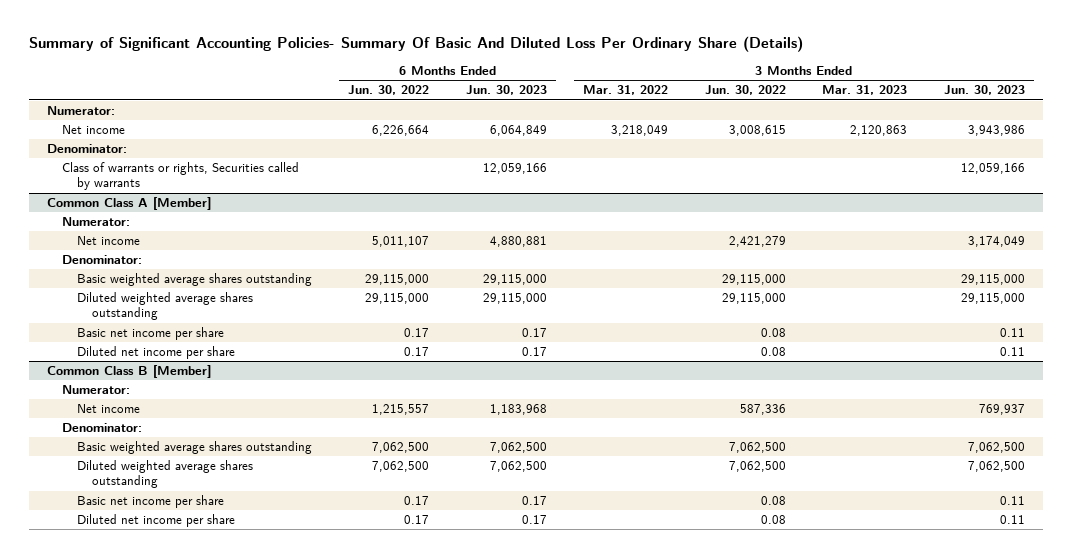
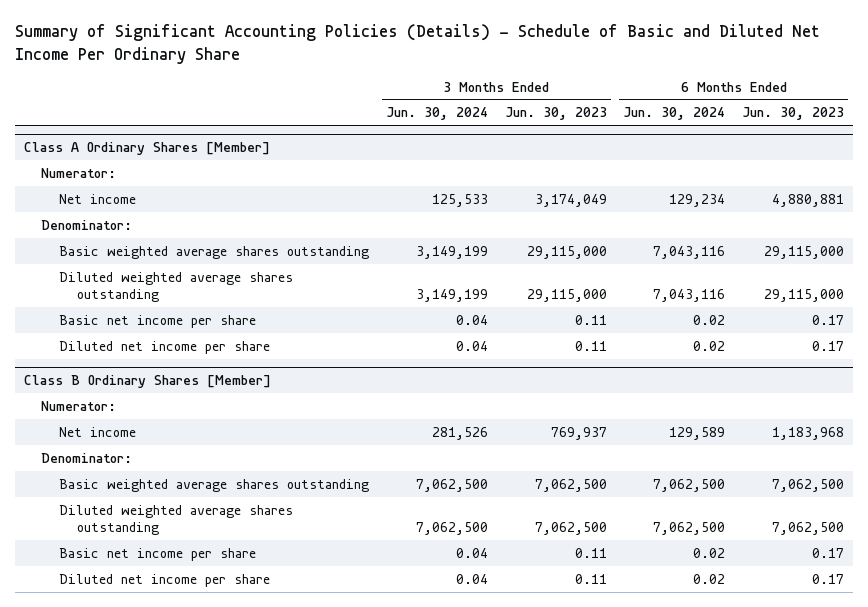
- Summary of Significant Accounting Policies- Summary Of Basic And Diluted Loss Per Ordinary Share (Details)
+ Summary of Significant Accounting Policies (Details) - Schedule of Basic and Diluted Net Income Per Ordinary Share
- | 6 Months Ended Jun. 30, 2022 | 6 Months Ended Jun. 30, 2023 | 3 Months Ended Mar. 31, 2022 | 3 Months Ended Jun. 30, 2022 | 3 Months Ended Mar. 31, 2023 | 3 Months Ended Jun. 30, 2023
+ | 3 Months Ended Jun. 30, 2024 | 3 Months Ended Jun. 30, 2023 | 6 Months Ended Jun. 30, 2024 | 6 Months Ended Jun. 30, 2023
- Numerator:
- Net income | 6,226,664 | 6,064,849 | 3,218,049 | 3,008,615 | 2,120,863 | 3,943,986
- Denominator:
- Class of warrants or rights, Securities called by warrants | | 12,059,166 | | | | 12,059,166
- Common Class A [Member]
+ Class A Ordinary Shares [Member]
- Common Class B [Member]
+ Class B Ordinary Shares [Member]

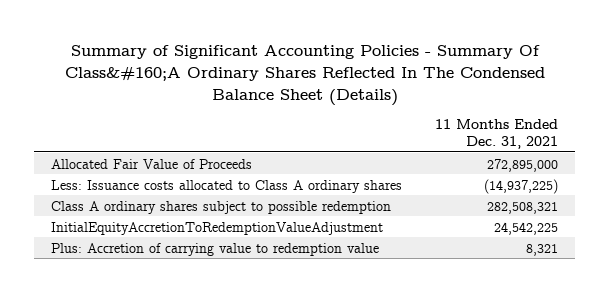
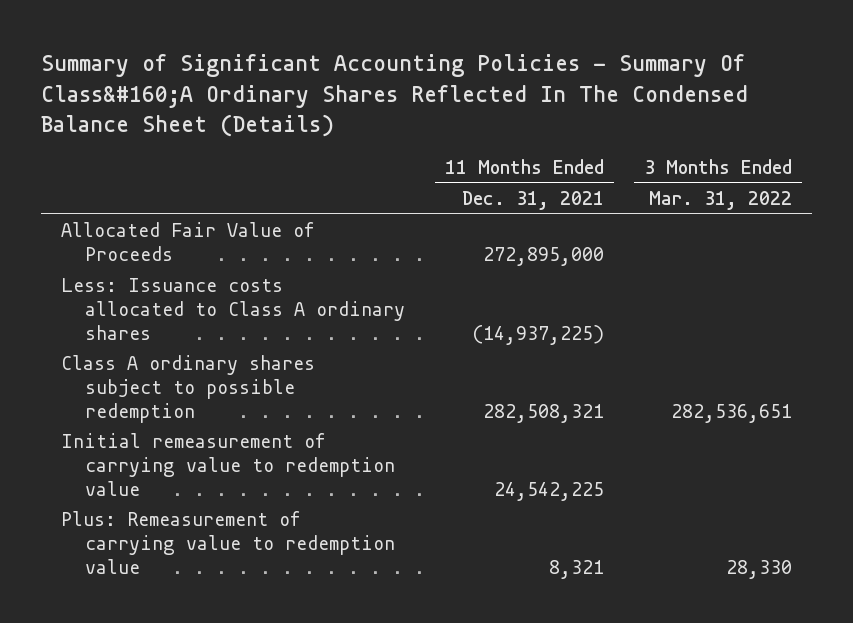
- | 11 Months Ended Dec. 31, 2021
+ | 11 Months Ended Dec. 31, 2021 | 3 Months Ended Mar. 31, 2022
- InitialEquityAccretionToRedemptionValueAdjustment | 24,542,225
- Plus: Accretion of carrying value to redemption value | 8,321
+ Initial remeasurement of carrying value to redemption value | 24,542,225 |
+ Plus: Remeasurement of carrying value to redemption value | 8,321 | 28,330

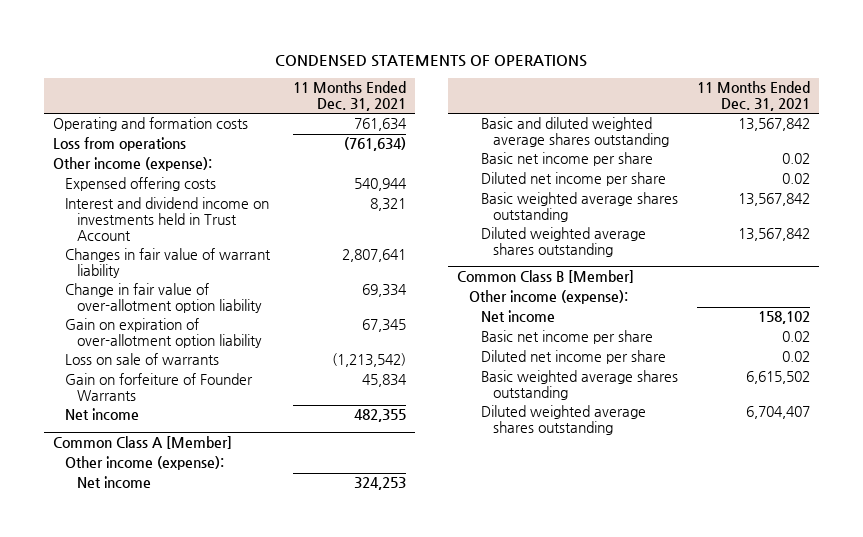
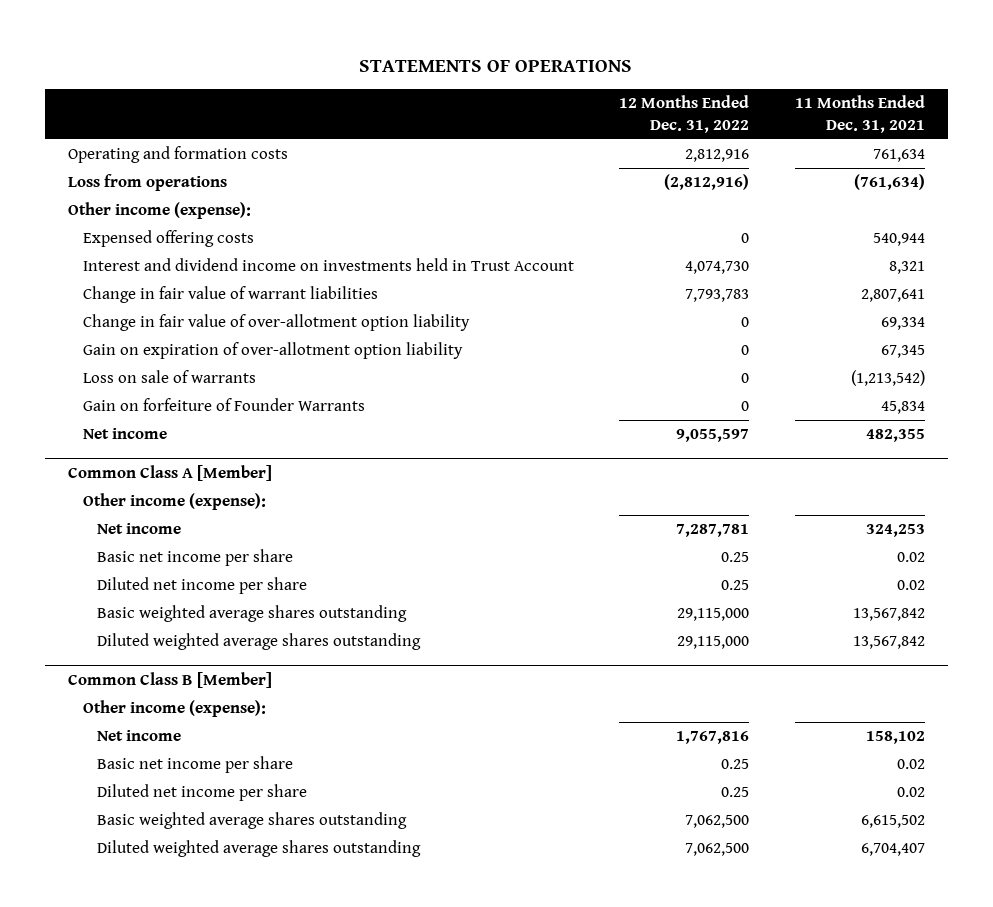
- CONDENSED STATEMENTS OF OPERATIONS
+ STATEMENTS OF OPERATIONS
- | 11 Months Ended Dec. 31, 2021
+ | 12 Months Ended Dec. 31, 2022 | 11 Months Ended Dec. 31, 2021
- Changes in fair value of warrant liability | 2,807,641
+ Change in fair value of warrant liabilities | 7,793,783 | 2,807,641
@ Common Class A [Member]
- Basic and diluted weighted average shares outstanding | 13,567,842

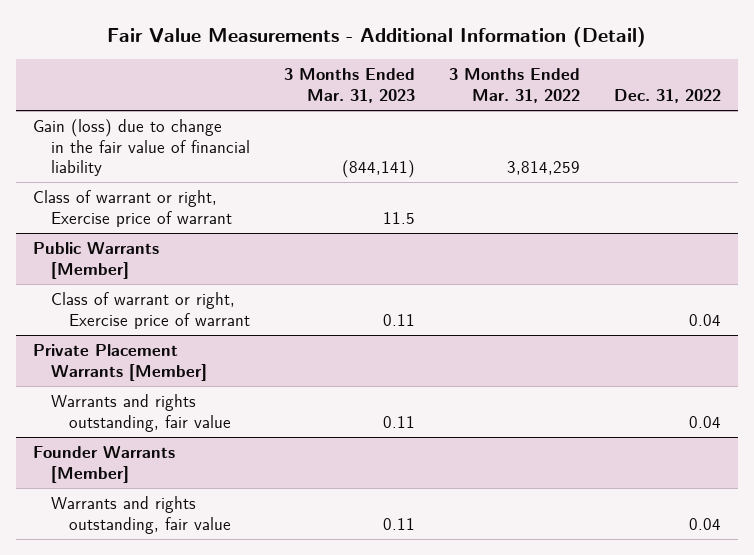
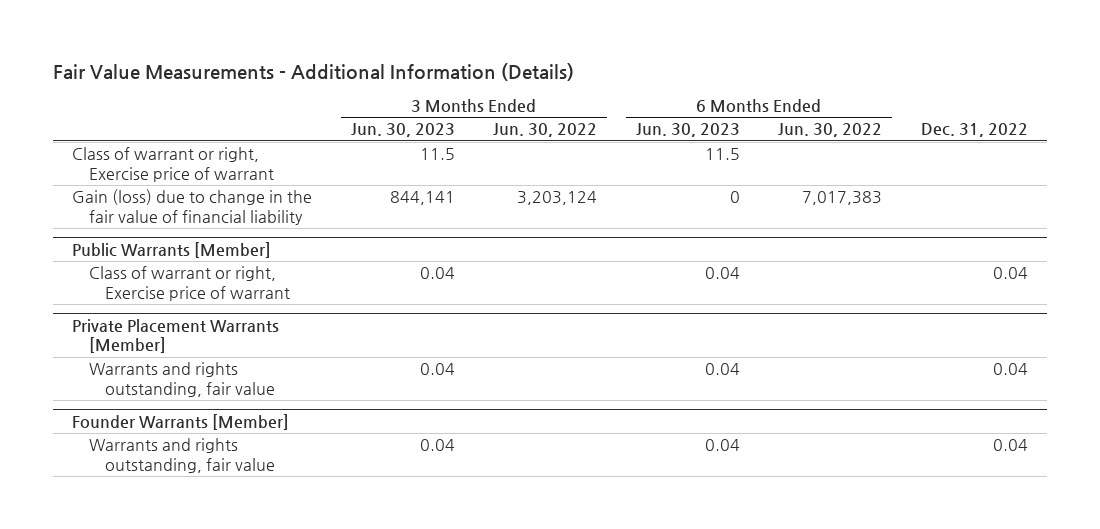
- Fair Value Measurements - Additional Information (Detail)
+ Fair Value Measurements - Additional Information (Details)
- | 3 Months Ended Mar. 31, 2023 | 3 Months Ended Mar. 31, 2022 | Dec. 31, 2022
+ | 3 Months Ended Jun. 30, 2023 | 3 Months Ended Jun. 30, 2022 | 6 Months Ended Jun. 30, 2023 | 6 Months Ended Jun. 30, 2022 | Dec. 31, 2022
moved down: Gain (loss) due to change in the fair value of financial liability | 844,141 | 3,203,124 | 0 | 7,017,383 |

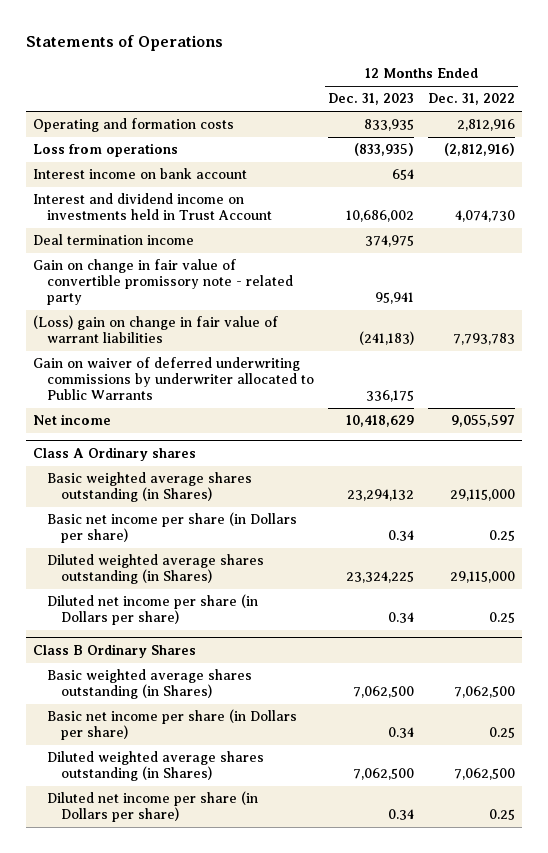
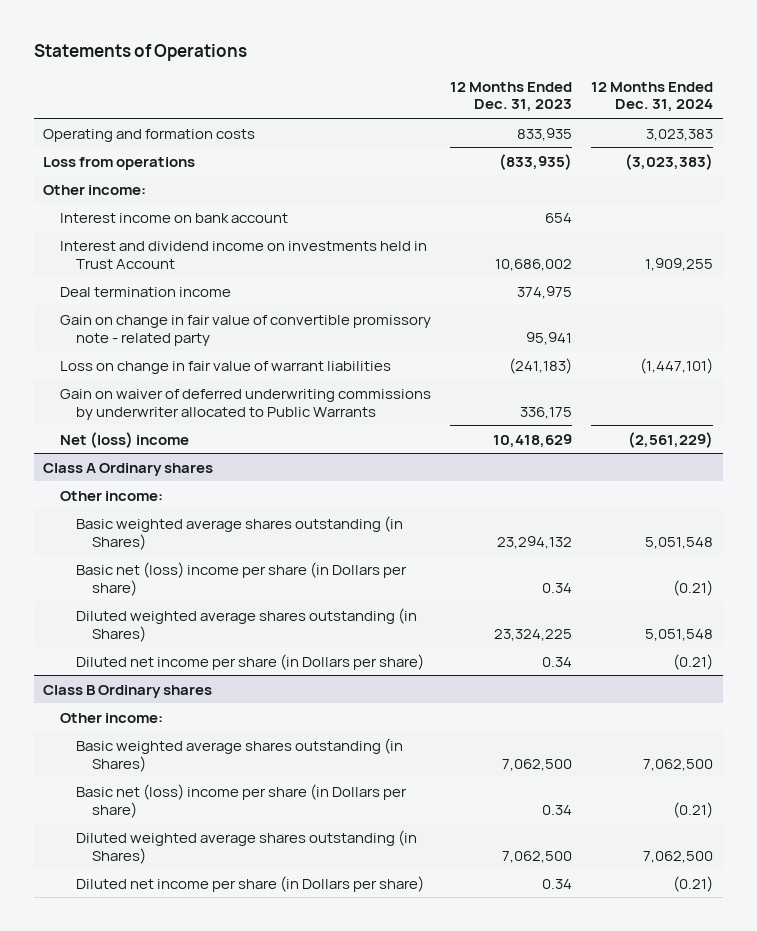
- | 12 Months Ended Dec. 31, 2023 | 12 Months Ended Dec. 31, 2022
+ | 12 Months Ended Dec. 31, 2023 | 12 Months Ended Dec. 31, 2024
+ Other income:
- (Loss) gain on change in fair value of warrant liabilities | (241,183) | 7,793,783
+ Loss on change in fair value of warrant liabilities | (241,183) | (1,447,101)
- Net income | 10,418,629 | 9,055,597
+ Net (loss) income | 10,418,629 | (2,561,229)
@ Class A Ordinary shares
+ Other income:
- Basic net income per share (in Dollars per share) | 0.34 | 0.25
+ Basic net (loss) income per share (in Dollars per share) | 0.34 | (0.21)
- Class B Ordinary Shares
+ Class B Ordinary shares
+ Other income:
- Basic net income per share (in Dollars per share) | 0.34 | 0.25
+ Basic net (loss) income per share (in Dollars per share) | 0.34 | (0.21)

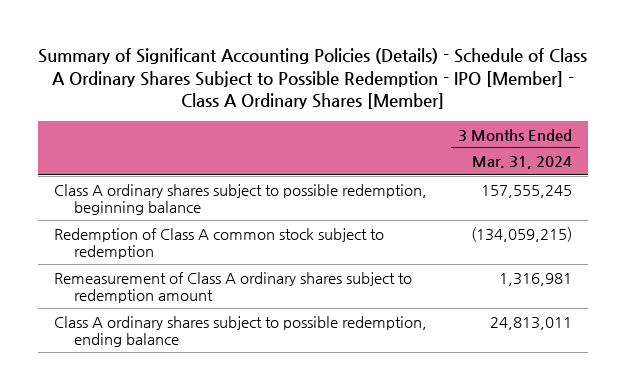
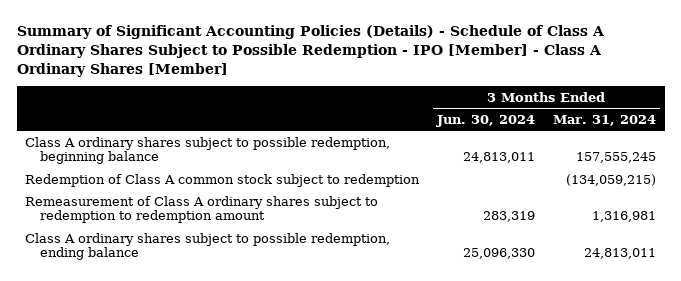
- | 3 Months Ended Mar. 31, 2024
+ | 3 Months Ended Jun. 30, 2024 | 3 Months Ended Mar. 31, 2024
- Remeasurement of Class A ordinary shares subject to redemption amount | 1,316,981
+ Remeasurement of Class A ordinary shares subject to redemption to redemption amount | 283,319 | 1,316,981

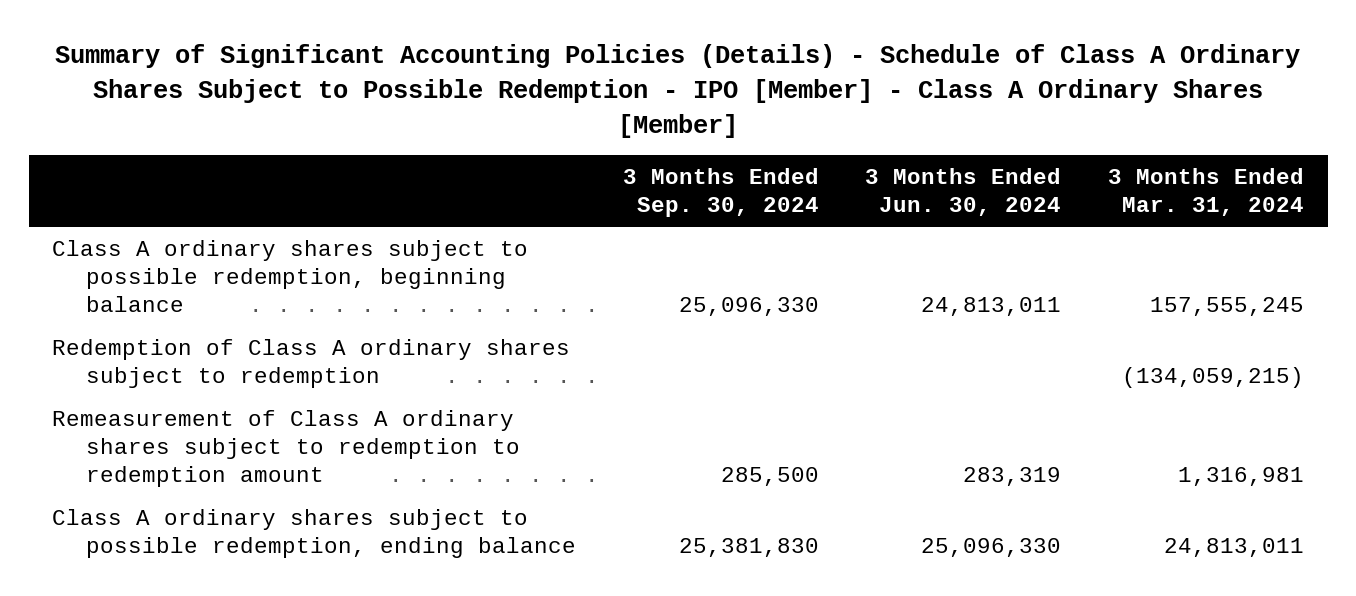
- | 3 Months Ended Jun. 30, 2024 | 3 Months Ended Mar. 31, 2024
+ | 3 Months Ended Sep. 30, 2024 | 3 Months Ended Jun. 30, 2024 | 3 Months Ended Mar. 31, 2024
- Redemption of Class A common stock subject to redemption | | (134,059,215)
+ Redemption of Class A ordinary shares subject to redemption | | | (134,059,215)

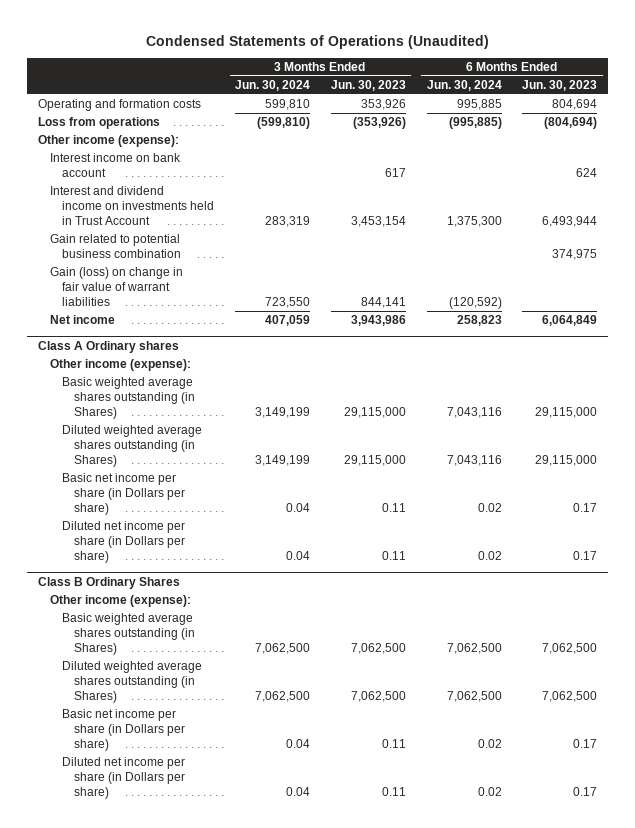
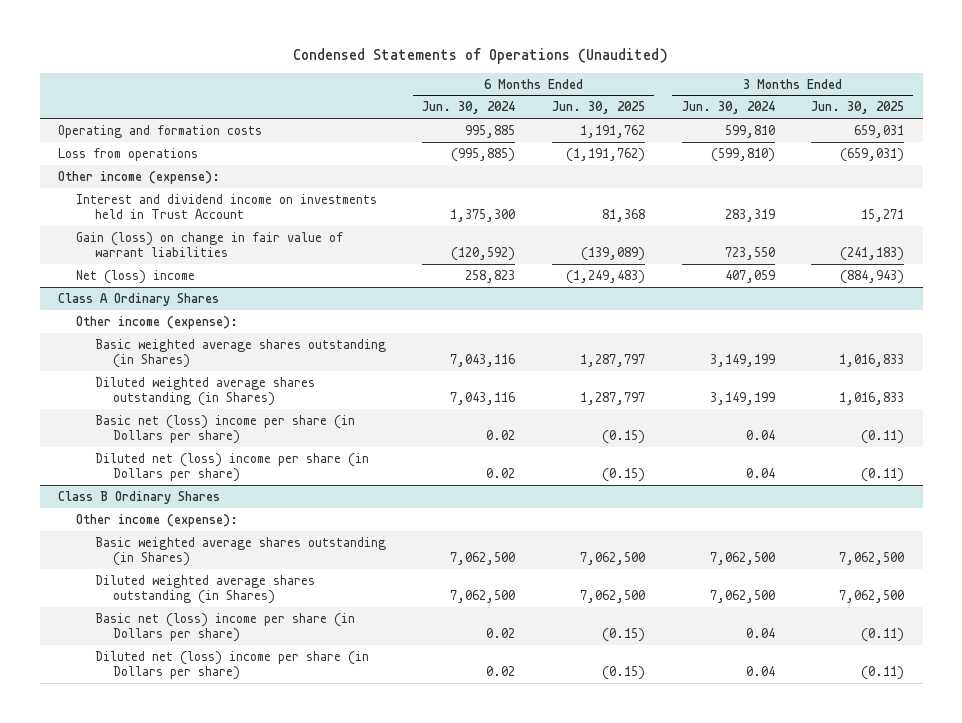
- | 3 Months Ended Jun. 30, 2024 | 3 Months Ended Jun. 30, 2023 | 6 Months Ended Jun. 30, 2024 | 6 Months Ended Jun. 30, 2023
+ | 6 Months Ended Jun. 30, 2024 | 6 Months Ended Jun. 30, 2025 | 3 Months Ended Jun. 30, 2024 | 3 Months Ended Jun. 30, 2025
- Interest income on bank account | | 617 | | 624
- Gain related to potential business combination | | | | 374,975
- Net income | 407,059 | 3,943,986 | 258,823 | 6,064,849
- Class A Ordinary shares
+ Net (loss) income | 258,823 | (1,249,483) | 407,059 | (884,943)
+ Class A Ordinary Shares
- Basic net income per share (in Dollars per share) | 0.04 | 0.11 | 0.02 | 0.17
- Diluted net income per share (in Dollars per share) | 0.04 | 0.11 | 0.02 | 0.17
+ Basic net (loss) income per share (in Dollars per share) | 0.02 | (0.15) | 0.04 | (0.11)
+ Diluted net (loss) income per share (in Dollars per share) | 0.02 | (0.15) | 0.04 | (0.11)
@ Class B Ordinary Shares
- Basic net income per share (in Dollars per share) | 0.04 | 0.11 | 0.02 | 0.17
- Diluted net income per share (in Dollars per share) | 0.04 | 0.11 | 0.02 | 0.17
+ Basic net (loss) income per share (in Dollars per share) | 0.02 | (0.15) | 0.04 | (0.11)
+ Diluted net (loss) income per share (in Dollars per share) | 0.02 | (0.15) | 0.04 | (0.11)

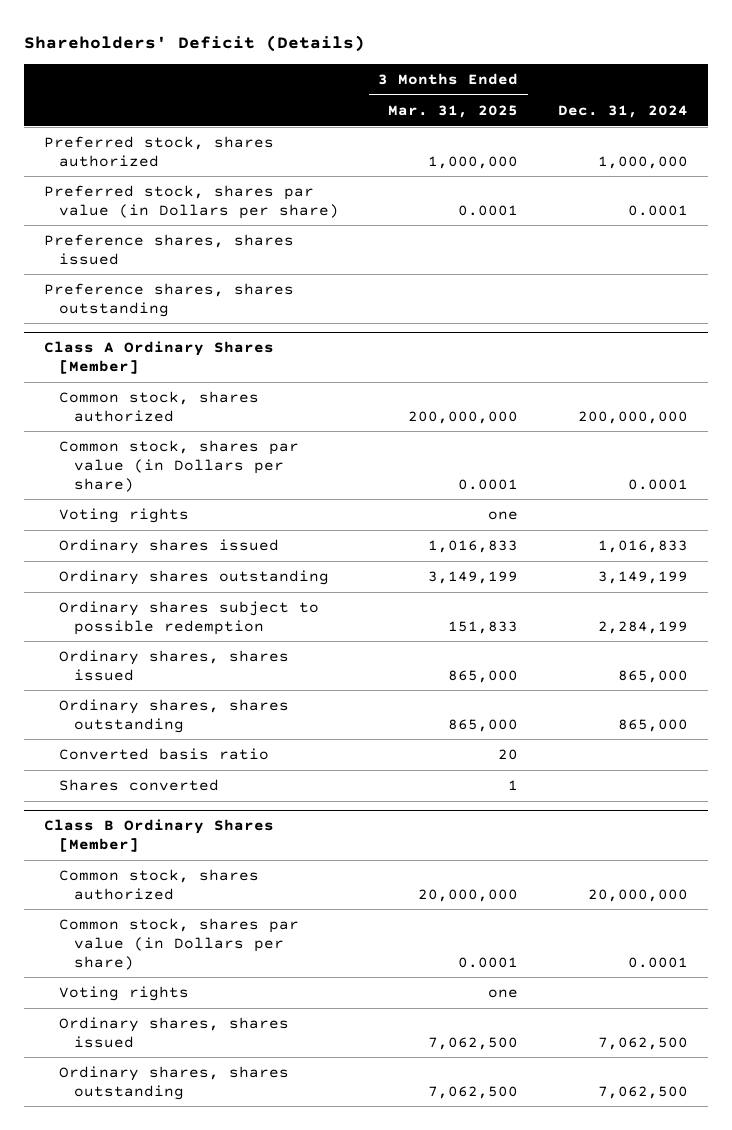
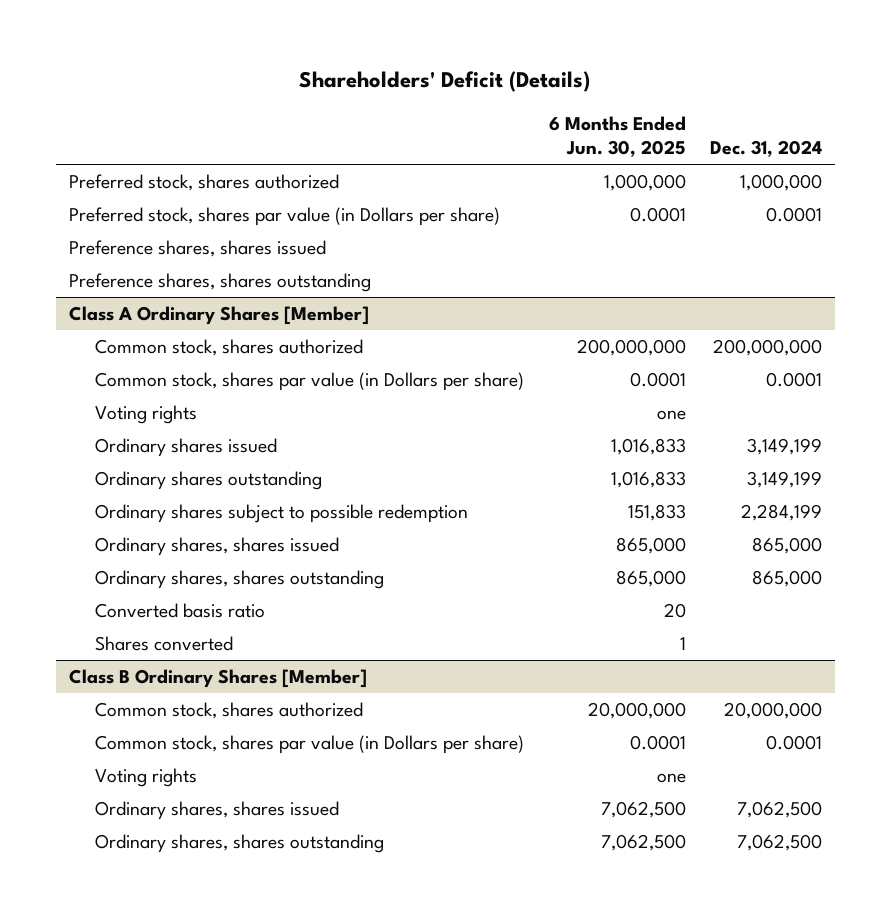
- | 3 Months Ended Mar. 31, 2025 | Dec. 31, 2024
+ | 6 Months Ended Jun. 30, 2025 | Dec. 31, 2024
@ Class A Ordinary Shares [Member]
- Ordinary shares issued | 1,016,833 | 1,016,833
+ Ordinary shares issued | 1,016,833 | 3,149,199

